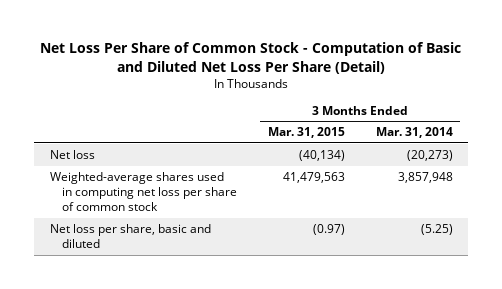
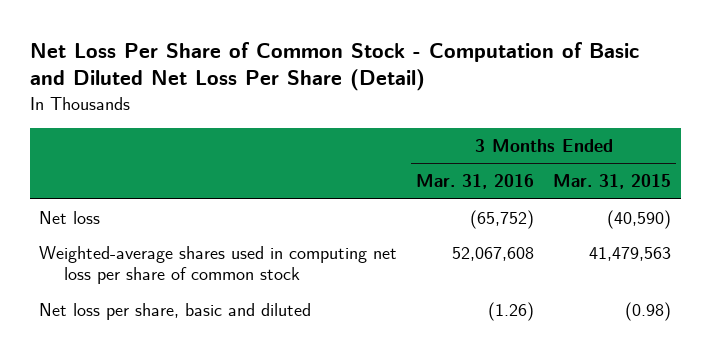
- | 3 Months Ended Mar. 31, 2015 | 3 Months Ended Mar. 31, 2014
+ | 3 Months Ended Mar. 31, 2016 | 3 Months Ended Mar. 31, 2015
- Net loss | (40,134) | (20,273)
+ Net loss | (65,752) | (40,590)
- Net loss per share, basic and diluted | (0.97) | (5.25)
+ Net loss per share, basic and diluted | (1.26) | (0.98)

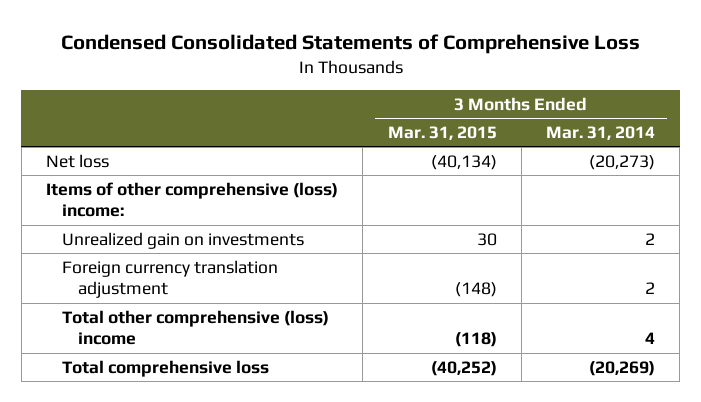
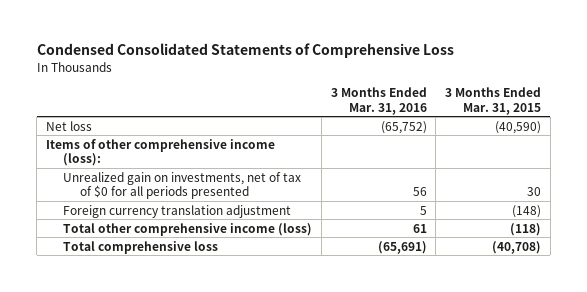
- | 3 Months Ended Mar. 31, 2015 | 3 Months Ended Mar. 31, 2014
+ | 3 Months Ended Mar. 31, 2016 | 3 Months Ended Mar. 31, 2015
- Net loss | (40,134) | (20,273)
- Items of other comprehensive (loss) income:
- Unrealized gain on investments | 30 | 2
+ Net loss | (65,752) | (40,590)
+ Items of other comprehensive income (loss):
+ Unrealized gain on investments, net of tax of $0 for all periods presented | 56 | 30
- Total other comprehensive (loss) income | (118) | 4
- Total comprehensive loss | (40,252) | (20,269)
+ Total other comprehensive income (loss) | 61 | (118)
+ Total comprehensive loss | (65,691) | (40,708)

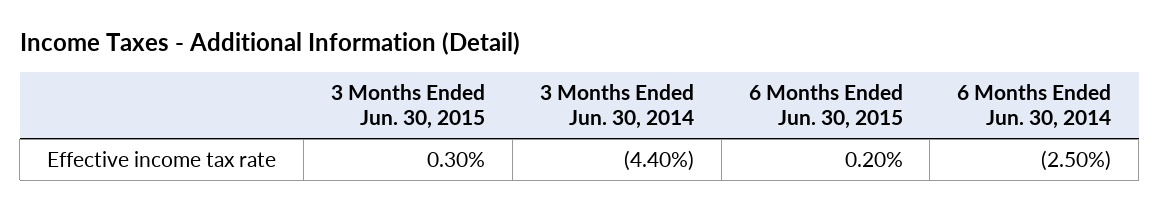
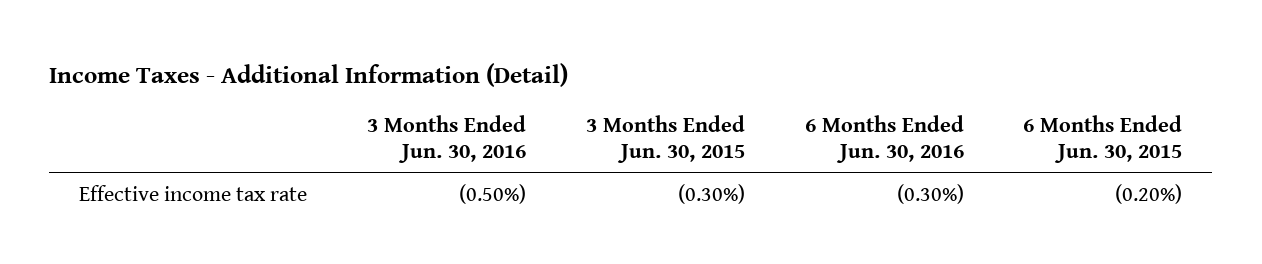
- | 3 Months Ended Jun. 30, 2015 | 3 Months Ended Jun. 30, 2014 | 6 Months Ended Jun. 30, 2015 | 6 Months Ended Jun. 30, 2014
+ | 3 Months Ended Jun. 30, 2016 | 3 Months Ended Jun. 30, 2015 | 6 Months Ended Jun. 30, 2016 | 6 Months Ended Jun. 30, 2015
- Effective income tax rate | 0.30% | (4.40%) | 0.20% | (2.50%)
+ Effective income tax rate | (0.50%) | (0.30%) | (0.30%) | (0.20%)

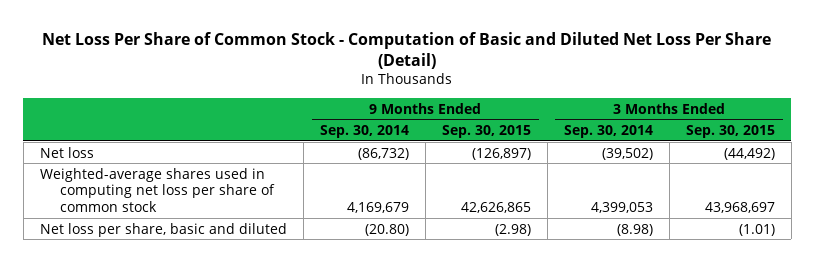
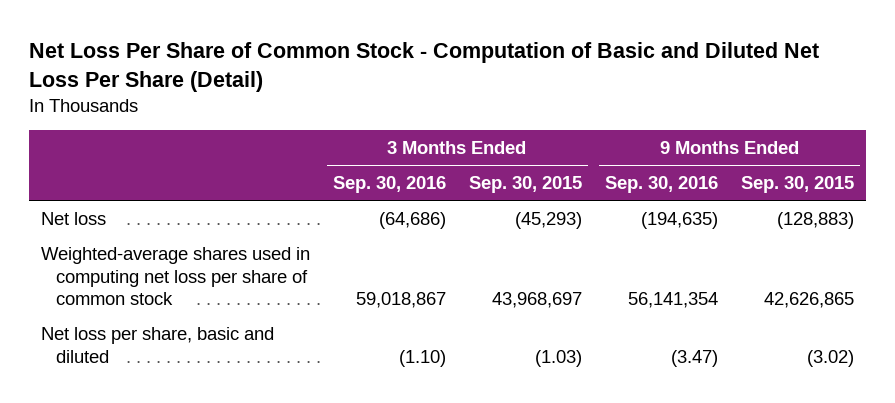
- | 9 Months Ended Sep. 30, 2014 | 9 Months Ended Sep. 30, 2015 | 3 Months Ended Sep. 30, 2014 | 3 Months Ended Sep. 30, 2015
+ | 3 Months Ended Sep. 30, 2016 | 3 Months Ended Sep. 30, 2015 | 9 Months Ended Sep. 30, 2016 | 9 Months Ended Sep. 30, 2015
- Net loss | (86,732) | (126,897) | (39,502) | (44,492)
+ Net loss | (64,686) | (45,293) | (194,635) | (128,883)
- Net loss per share, basic and diluted | (20.80) | (2.98) | (8.98) | (1.01)
+ Net loss per share, basic and diluted | (1.10) | (1.03) | (3.47) | (3.02)

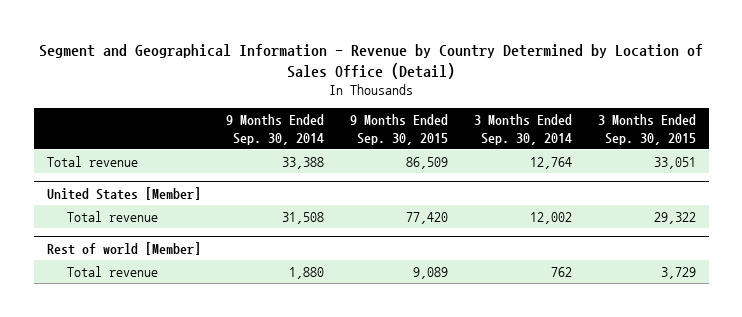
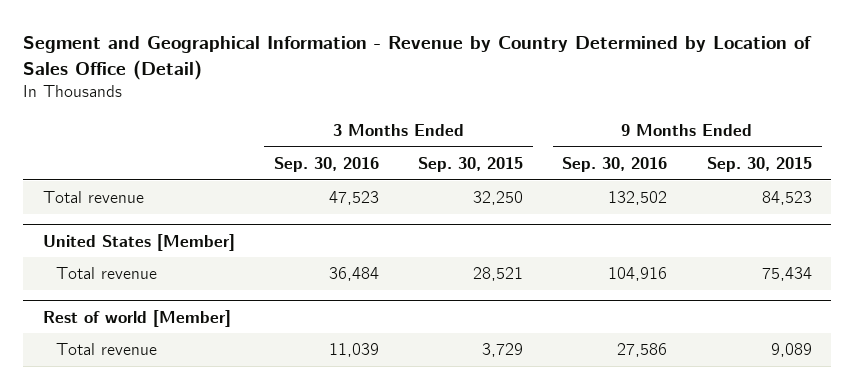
- | 9 Months Ended Sep. 30, 2014 | 9 Months Ended Sep. 30, 2015 | 3 Months Ended Sep. 30, 2014 | 3 Months Ended Sep. 30, 2015
+ | 3 Months Ended Sep. 30, 2016 | 3 Months Ended Sep. 30, 2015 | 9 Months Ended Sep. 30, 2016 | 9 Months Ended Sep. 30, 2015
- Total revenue | 33,388 | 86,509 | 12,764 | 33,051
+ Total revenue | 47,523 | 32,250 | 132,502 | 84,523
@ United States [Member]
- Total revenue | 31,508 | 77,420 | 12,002 | 29,322
+ Total revenue | 36,484 | 28,521 | 104,916 | 75,434

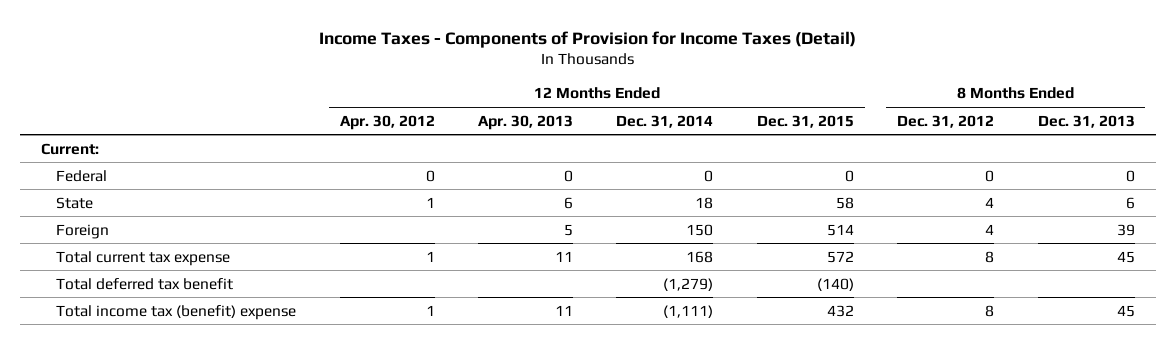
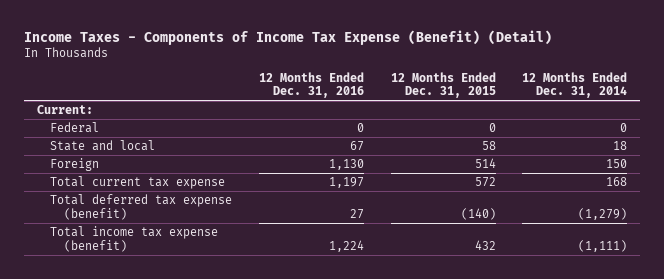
- Income Taxes - Components of Provision for Income Taxes (Detail)
+ Income Taxes - Components of Income Tax Expense (Benefit) (Detail)
- | 12 Months Ended Apr. 30, 2012 | 12 Months Ended Apr. 30, 2013 | 12 Months Ended Dec. 31, 2014 | 12 Months Ended Dec. 31, 2015 | 8 Months Ended Dec. 31, 2012 | 8 Months Ended Dec. 31, 2013
+ | 12 Months Ended Dec. 31, 2016 | 12 Months Ended Dec. 31, 2015 | 12 Months Ended Dec. 31, 2014
- State | 1 | 6 | 18 | 58 | 4 | 6
+ State and local | 67 | 58 | 18
- Total deferred tax benefit | | | (1,279) | (140) | |
- Total income tax (benefit) expense | 1 | 11 | (1,111) | 432 | 8 | 45
+ Total deferred tax expense (benefit) | 27 | (140) | (1,279)
+ Total income tax expense (benefit) | 1,224 | 432 | (1,111)

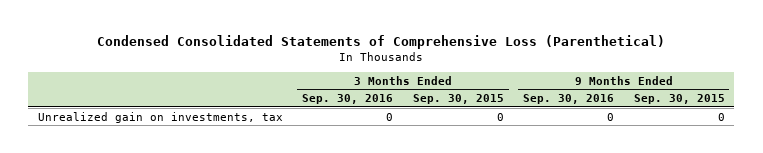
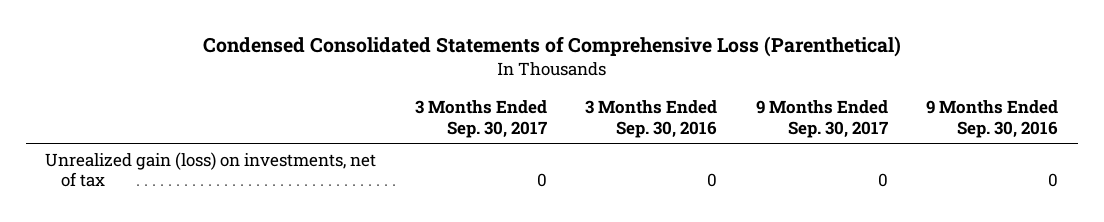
- | 3 Months Ended Sep. 30, 2016 | 3 Months Ended Sep. 30, 2015 | 9 Months Ended Sep. 30, 2016 | 9 Months Ended Sep. 30, 2015
+ | 3 Months Ended Sep. 30, 2017 | 3 Months Ended Sep. 30, 2016 | 9 Months Ended Sep. 30, 2017 | 9 Months Ended Sep. 30, 2016
- Unrealized gain on investments, tax | 0 | 0 | 0 | 0
+ Unrealized gain (loss) on investments, net of tax | 0 | 0 | 0 | 0

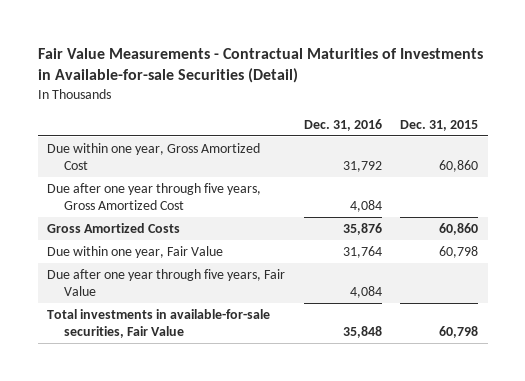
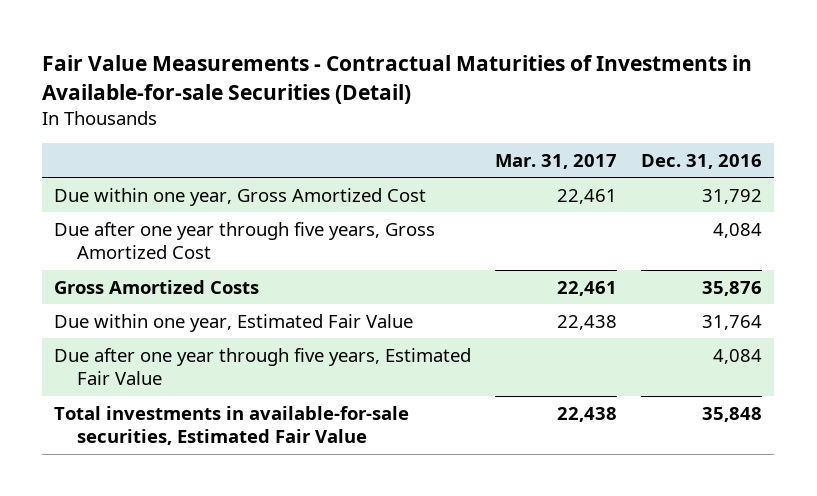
- | Dec. 31, 2016 | Dec. 31, 2015
+ | Mar. 31, 2017 | Dec. 31, 2016
- Due within one year, Fair Value | 31,764 | 60,798
- Due after one year through five years, Fair Value | 4,084 |
- Total investments in available-for-sale securities, Fair Value | 35,848 | 60,798
+ Due within one year, Estimated Fair Value | 22,438 | 31,764
+ Due after one year through five years, Estimated Fair Value | | 4,084
+ Total investments in available-for-sale securities, Estimated Fair Value | 22,438 | 35,848

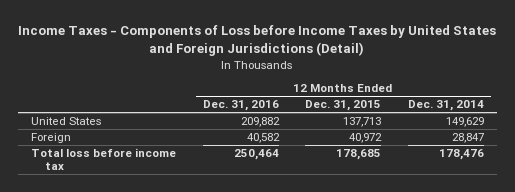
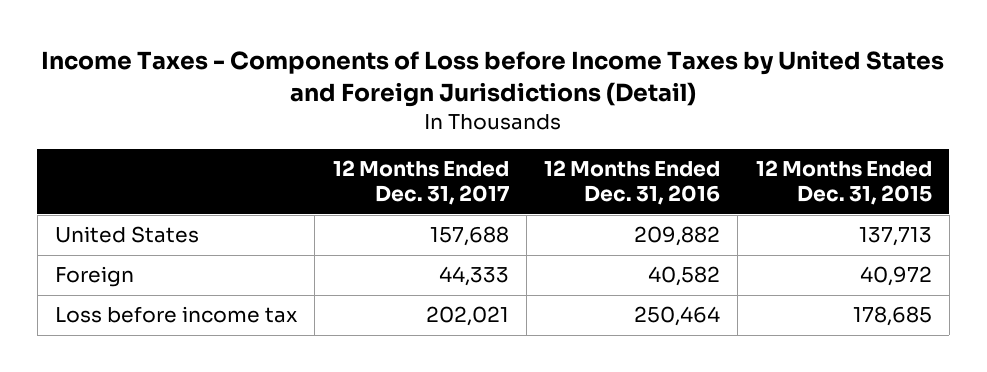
- | 12 Months Ended Dec. 31, 2016 | 12 Months Ended Dec. 31, 2015 | 12 Months Ended Dec. 31, 2014
+ | 12 Months Ended Dec. 31, 2017 | 12 Months Ended Dec. 31, 2016 | 12 Months Ended Dec. 31, 2015
- Total loss before income tax | 250,464 | 178,685 | 178,476
+ Loss before income tax | 202,021 | 250,464 | 178,685

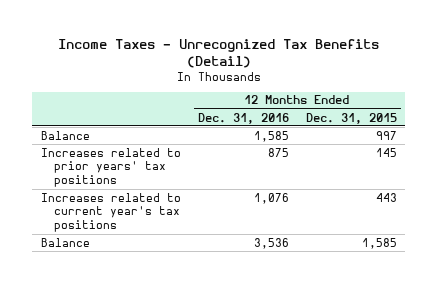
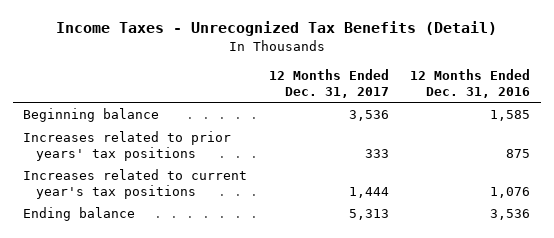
- | 12 Months Ended Dec. 31, 2016 | 12 Months Ended Dec. 31, 2015
+ | 12 Months Ended Dec. 31, 2017 | 12 Months Ended Dec. 31, 2016
- Balance | 1,585 | 997
+ Beginning balance | 3,536 | 1,585
- Balance | 3,536 | 1,585
+ Ending balance | 5,313 | 3,536

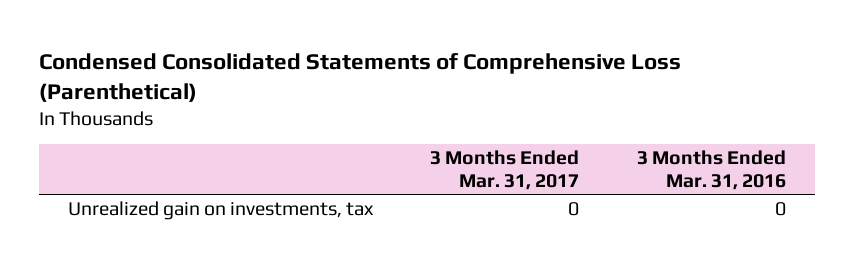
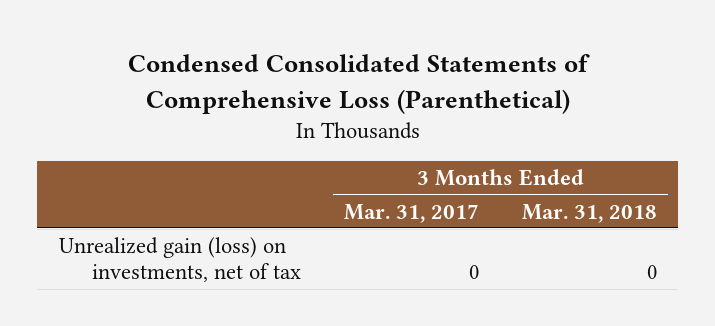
- | 3 Months Ended Mar. 31, 2017 | 3 Months Ended Mar. 31, 2016
+ | 3 Months Ended Mar. 31, 2017 | 3 Months Ended Mar. 31, 2018
- Unrealized gain on investments, tax | 0 | 0
+ Unrealized gain (loss) on investments, net of tax | 0 | 0

